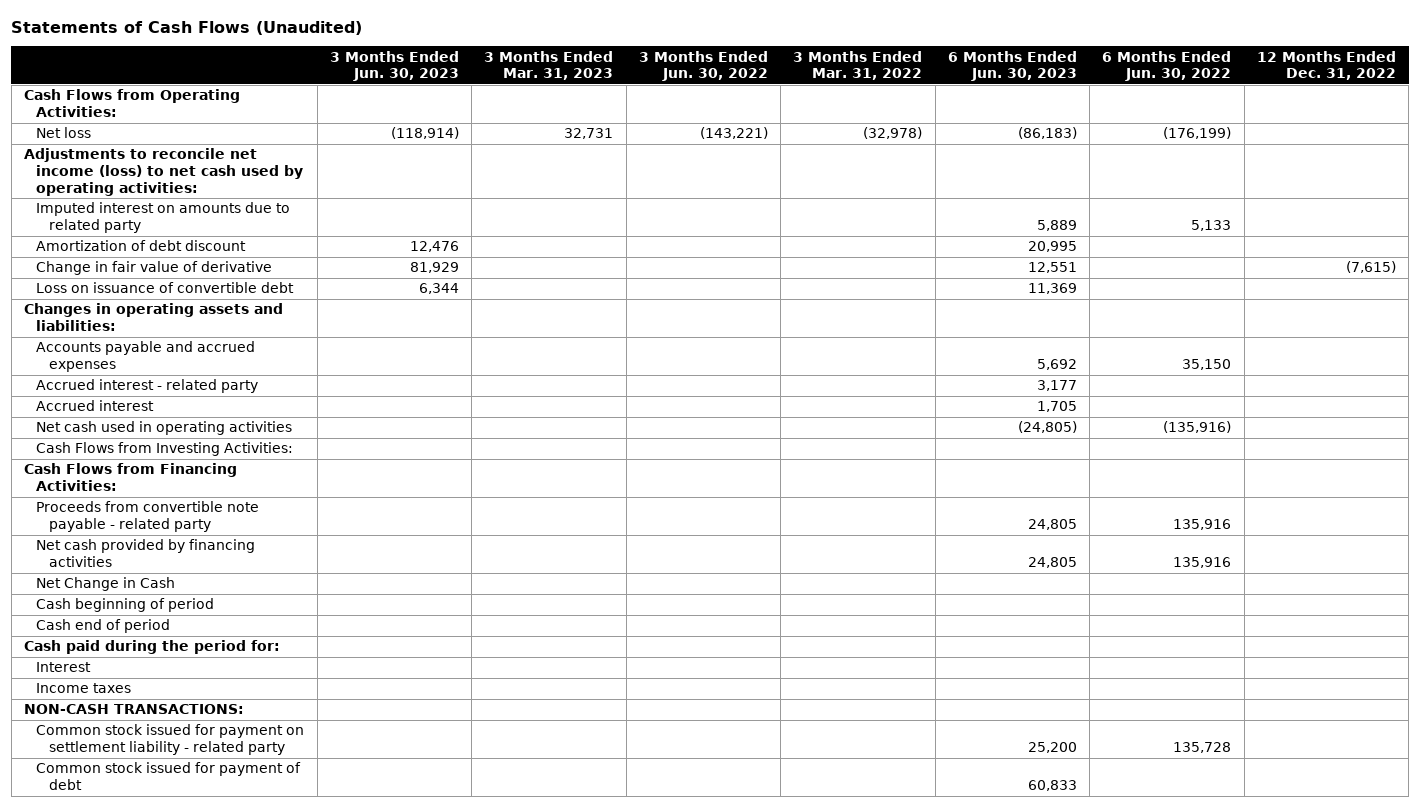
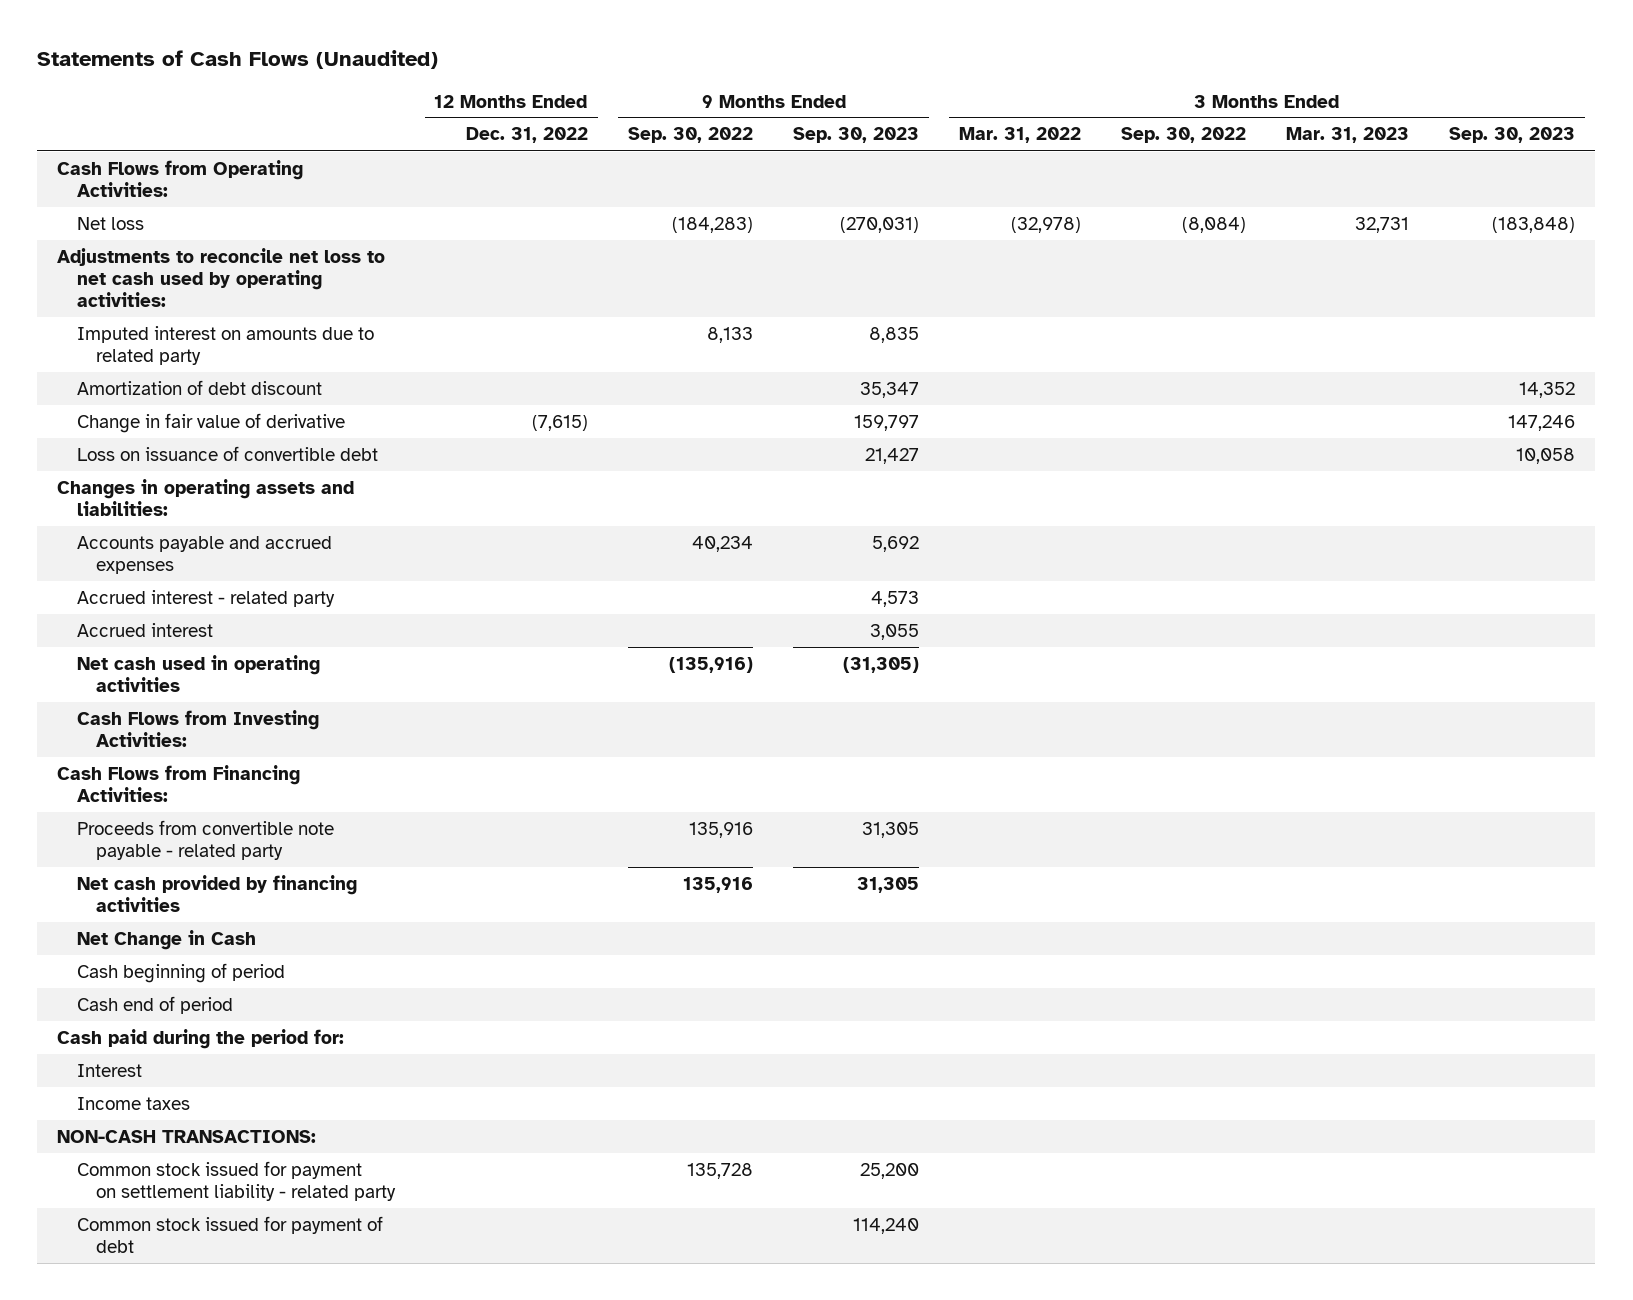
- | 3 Months Ended Jun. 30, 2023 | 3 Months Ended Mar. 31, 2023 | 3 Months Ended Jun. 30, 2022 | 3 Months Ended Mar. 31, 2022 | 6 Months Ended Jun. 30, 2023 | 6 Months Ended Jun. 30, 2022 | 12 Months Ended Dec. 31, 2022
+ | 12 Months Ended Dec. 31, 2022 | 9 Months Ended Sep. 30, 2022 | 9 Months Ended Sep. 30, 2023 | 3 Months Ended Mar. 31, 2022 | 3 Months Ended Sep. 30, 2022 | 3 Months Ended Mar. 31, 2023 | 3 Months Ended Sep. 30, 2023
- Adjustments to reconcile net income (loss) to net cash used by operating activities:
+ Adjustments to reconcile net loss to net cash used by operating activities:

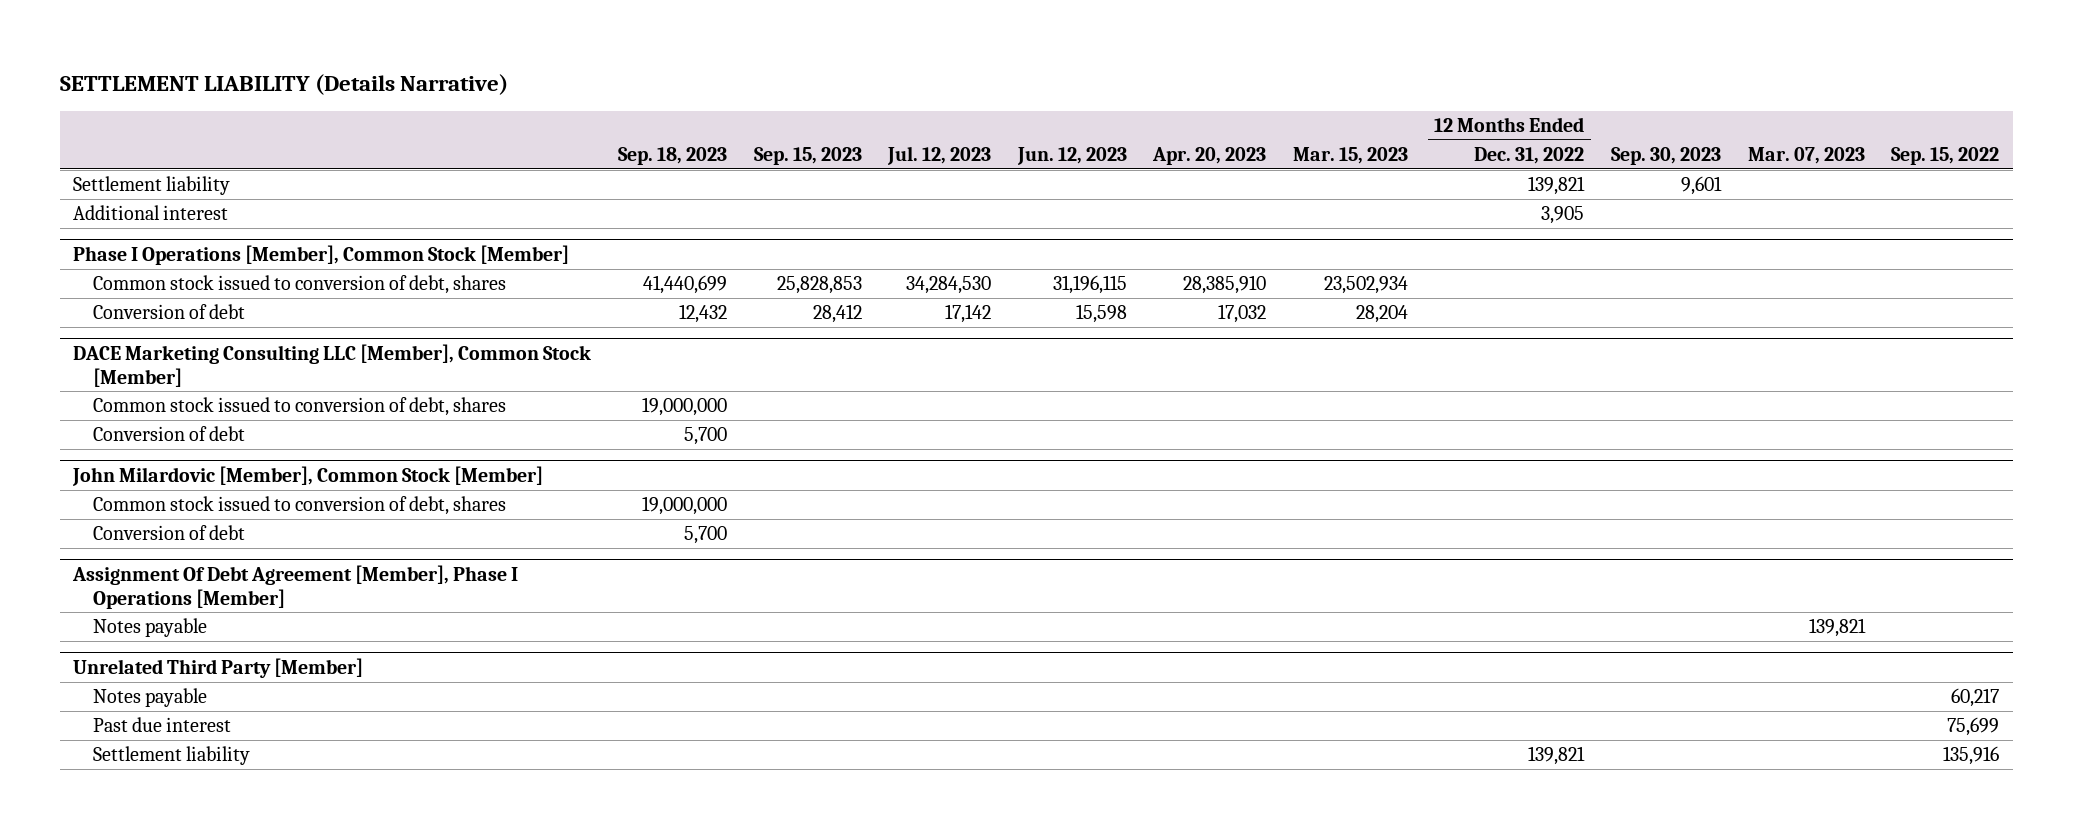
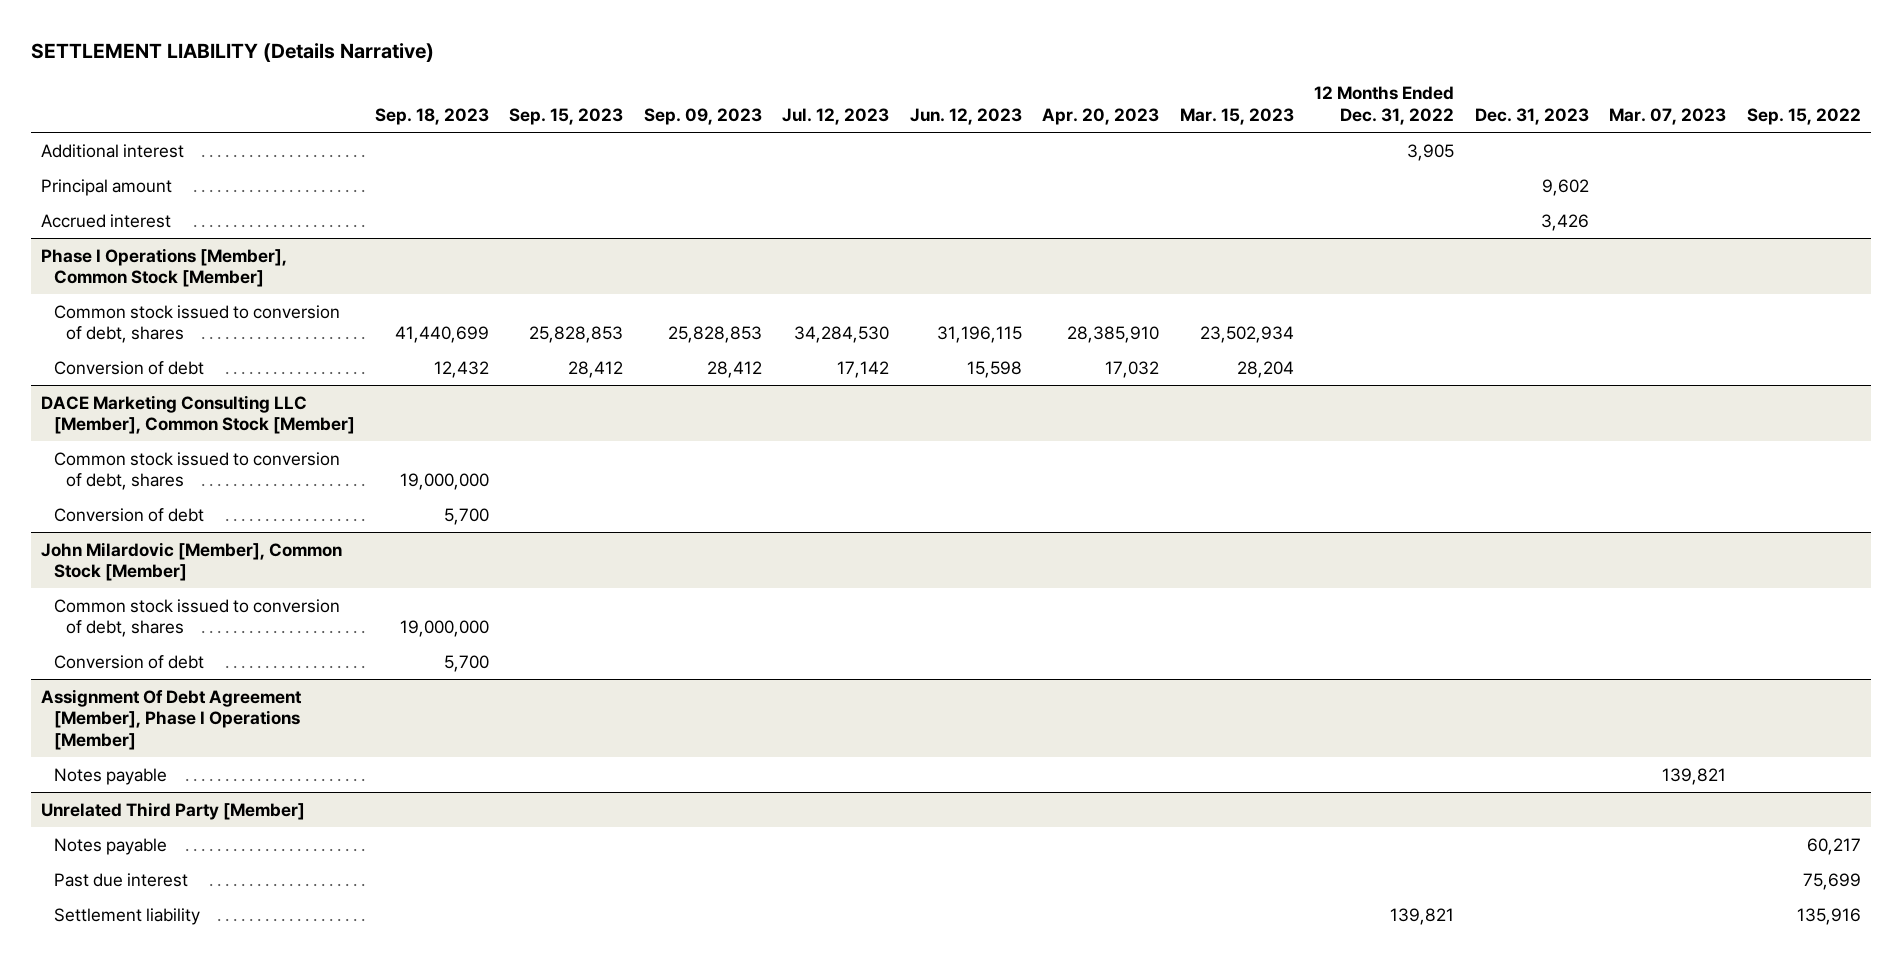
- | Sep. 18, 2023 | Sep. 15, 2023 | Jul. 12, 2023 | Jun. 12, 2023 | Apr. 20, 2023 | Mar. 15, 2023 | 12 Months Ended Dec. 31, 2022 | Sep. 30, 2023 | Mar. 07, 2023 | Sep. 15, 2022
+ | Sep. 18, 2023 | Sep. 15, 2023 | Sep. 09, 2023 | Jul. 12, 2023 | Jun. 12, 2023 | Apr. 20, 2023 | Mar. 15, 2023 | 12 Months Ended Dec. 31, 2022 | Dec. 31, 2023 | Mar. 07, 2023 | Sep. 15, 2022
- Settlement liability | | | | | | | 139,821 | 9,601 | |
+ Principal amount | | | | | | | | | 9,602 | |
+ Accrued interest | | | | | | | | | 3,426 | |

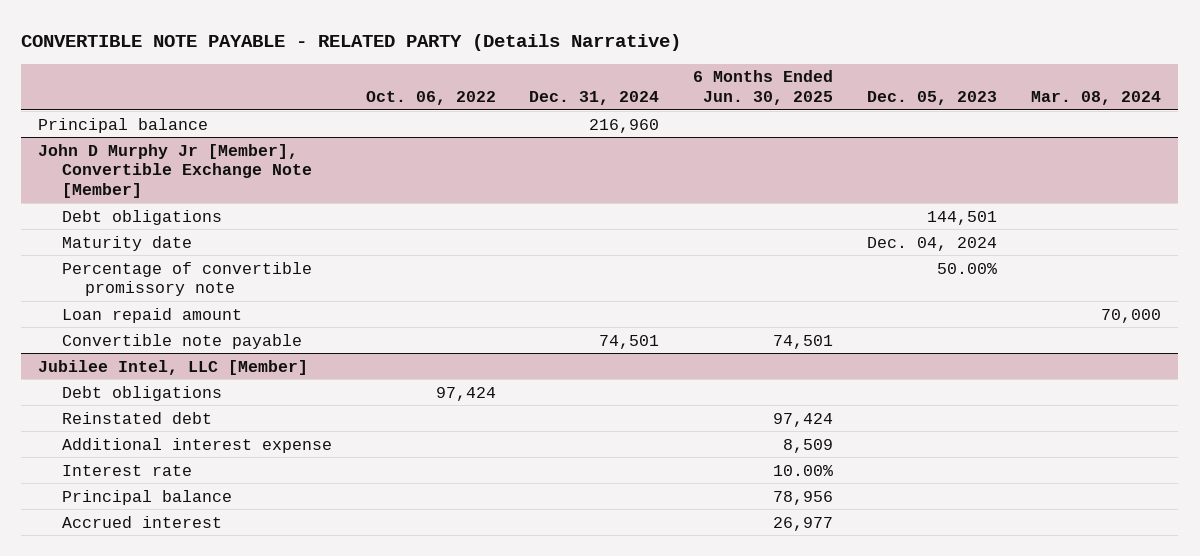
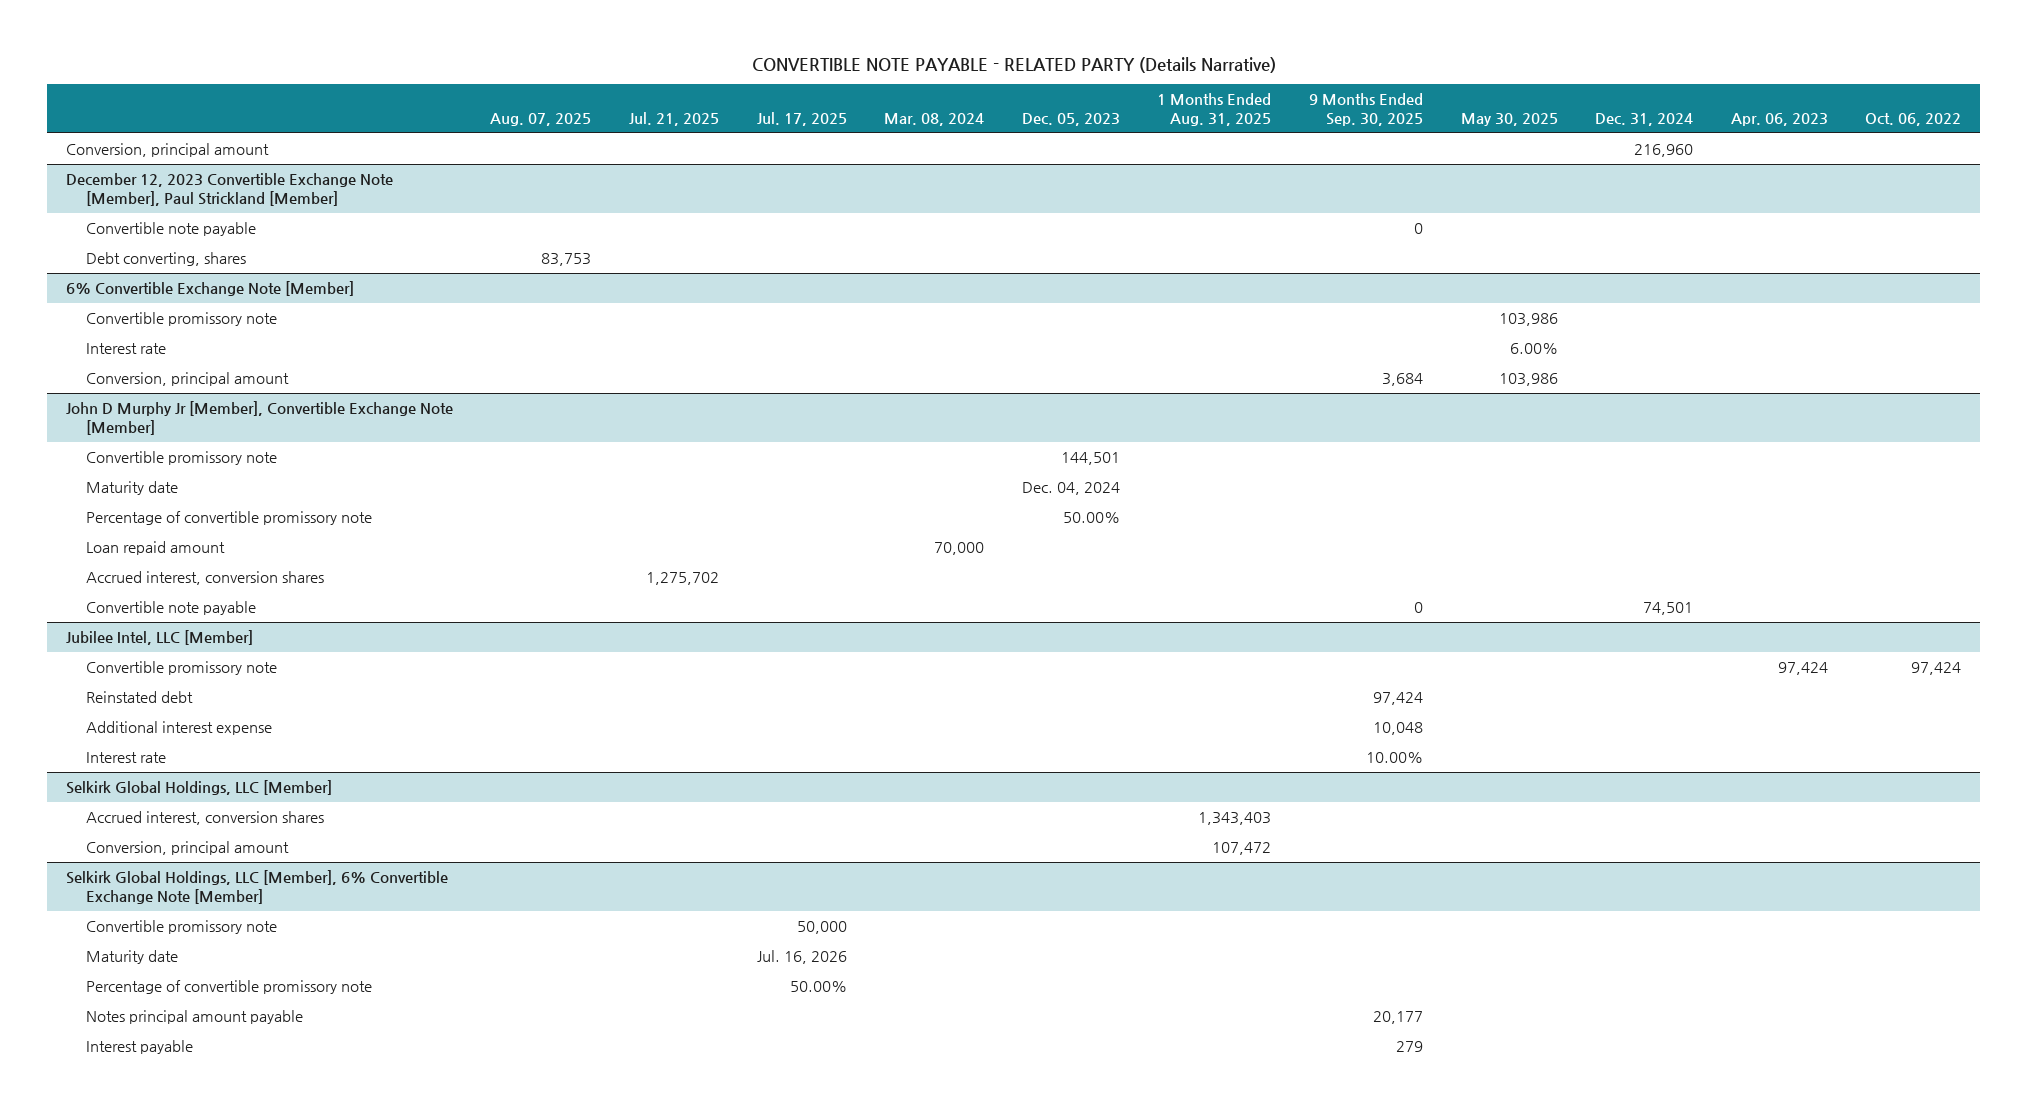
- | Oct. 06, 2022 | Dec. 31, 2024 | 6 Months Ended Jun. 30, 2025 | Dec. 05, 2023 | Mar. 08, 2024
+ | Aug. 07, 2025 | Jul. 21, 2025 | Jul. 17, 2025 | Mar. 08, 2024 | Dec. 05, 2023 | 1 Months Ended Aug. 31, 2025 | 9 Months Ended Sep. 30, 2025 | May 30, 2025 | Dec. 31, 2024 | Apr. 06, 2023 | Oct. 06, 2022
- Principal balance | | 216,960 | | |
+ Conversion, principal amount | | | | | | | | | 216,960 | |
+ December 12, 2023 Convertible Exchange Note [Member], Paul Strickland [Member]
+ Convertible note payable | | | | | | | 0 | | | |
+ Debt converting, shares | 83,753 | | | | | | | | | |
+ 6% Convertible Exchange Note [Member]
+ Convertible promissory note | | | | | | | | 103,986 | | |
+ Interest rate | | | | | | | | 6.00% | | |
+ Conversion, principal amount | | | | | | | 3,684 | 103,986 | | |
@ John D Murphy Jr [Member], Convertible Exchange Note [Member]
- Debt obligations | | | | 144,501 |
+ Convertible promissory note | | | | | 144,501 | | | | | |
+ Accrued interest, conversion shares | | 1,275,702 | | | | | | | | |
@ Jubilee Intel, LLC [Member]
- Debt obligations | 97,424 | | | |
+ Convertible promissory note | | | | | | | | | | 97,424 | 97,424
- Principal balance | | | 78,956 | |
- Accrued interest | | | 26,977 | |
+ Selkirk Global Holdings, LLC [Member]
+ Accrued interest, conversion shares | | | | | | 1,343,403 | | | | |
+ Conversion, principal amount | | | | | | 107,472 | | | | |
+ Selkirk Global Holdings, LLC [Member], 6% Convertible Exchange Note [Member]
+ Convertible promissory note | | | 50,000 | | | | | | | |
+ Maturity date | | | Jul. 16, 2026 | | | | | | | |
+ Percentage of convertible promissory note | | | 50.00% | | | | | | | |
+ Notes principal amount payable | | | | | | | 20,177 | | | |
+ Interest payable | | | | | | | 279 | | | |

